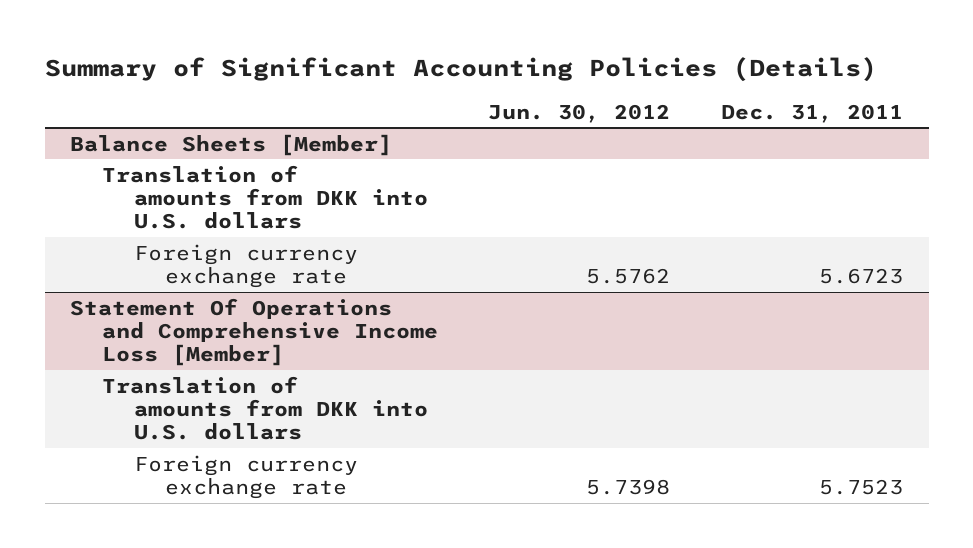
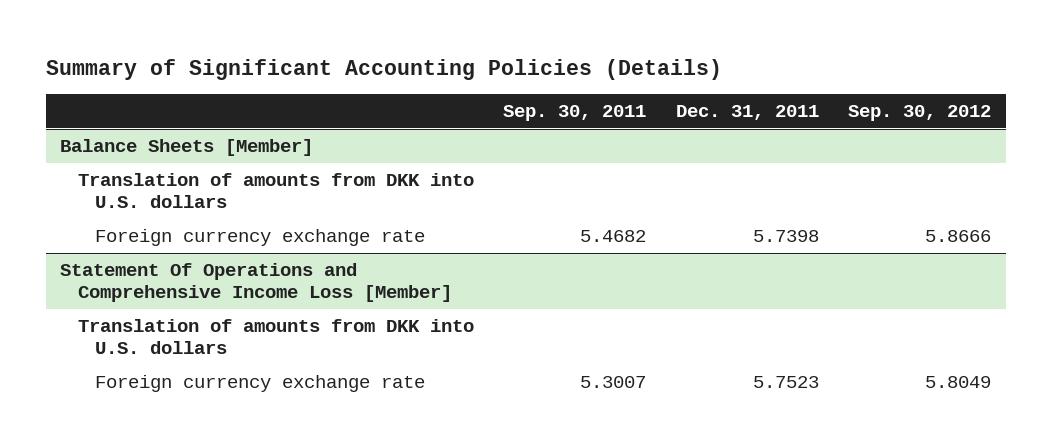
- | Jun. 30, 2012 | Dec. 31, 2011
+ | Sep. 30, 2011 | Dec. 31, 2011 | Sep. 30, 2012
@ Balance Sheets [Member]
- Foreign currency exchange rate | 5.5762 | 5.6723
+ Foreign currency exchange rate | 5.4682 | 5.7398 | 5.8666

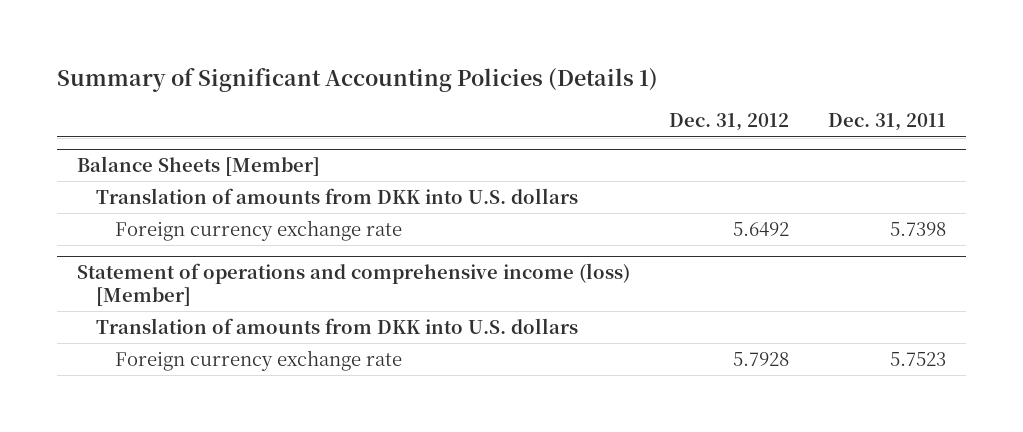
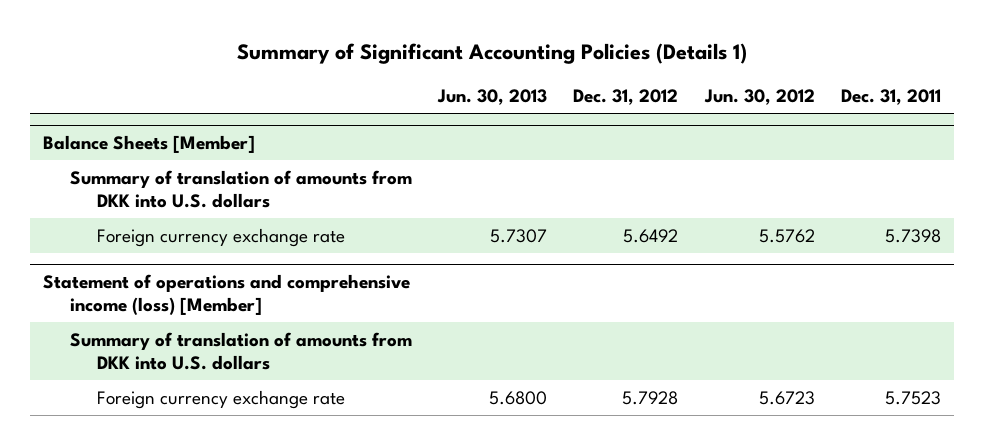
- | Dec. 31, 2012 | Dec. 31, 2011
+ | Jun. 30, 2013 | Dec. 31, 2012 | Jun. 30, 2012 | Dec. 31, 2011
@ Balance Sheets [Member]
- Translation of amounts from DKK into U.S. dollars
+ Summary of translation of amounts from DKK into U.S. dollars
@ Statement of operations and comprehensive income (loss) [Member]
- Translation of amounts from DKK into U.S. dollars
+ Summary of translation of amounts from DKK into U.S. dollars

